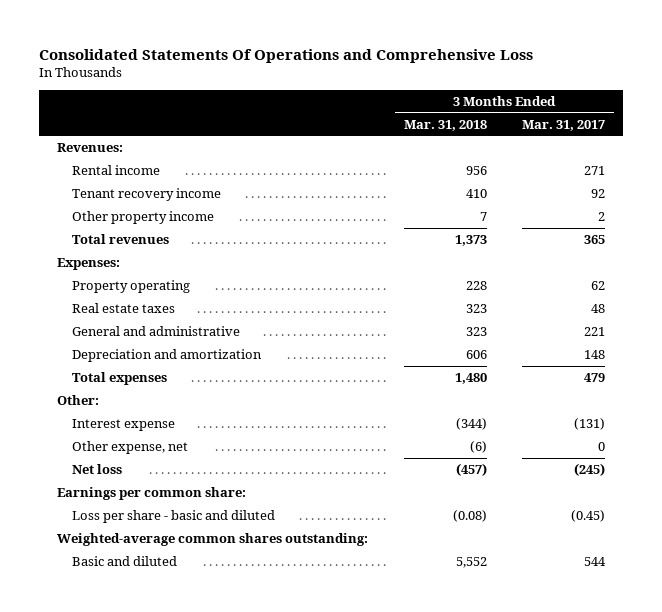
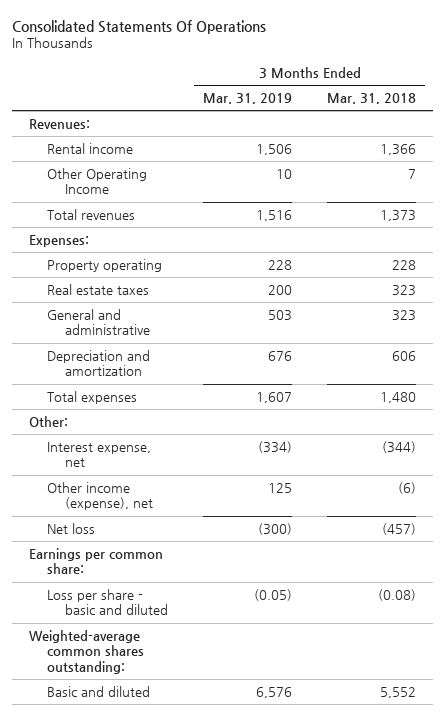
- Consolidated Statements Of Operations and Comprehensive Loss
+ Consolidated Statements Of Operations
- | 3 Months Ended Mar. 31, 2018 | 3 Months Ended Mar. 31, 2017
+ | 3 Months Ended Mar. 31, 2019 | 3 Months Ended Mar. 31, 2018
- Rental income | 956 | 271
- Tenant recovery income | 410 | 92
- Other property income | 7 | 2
+ Rental income | 1,506 | 1,366
+ Other Operating Income | 10 | 7
- Interest expense | (344) | (131)
- Other expense, net | (6) | 0
+ Interest expense, net | (334) | (344)
+ Other income (expense), net | 125 | (6)

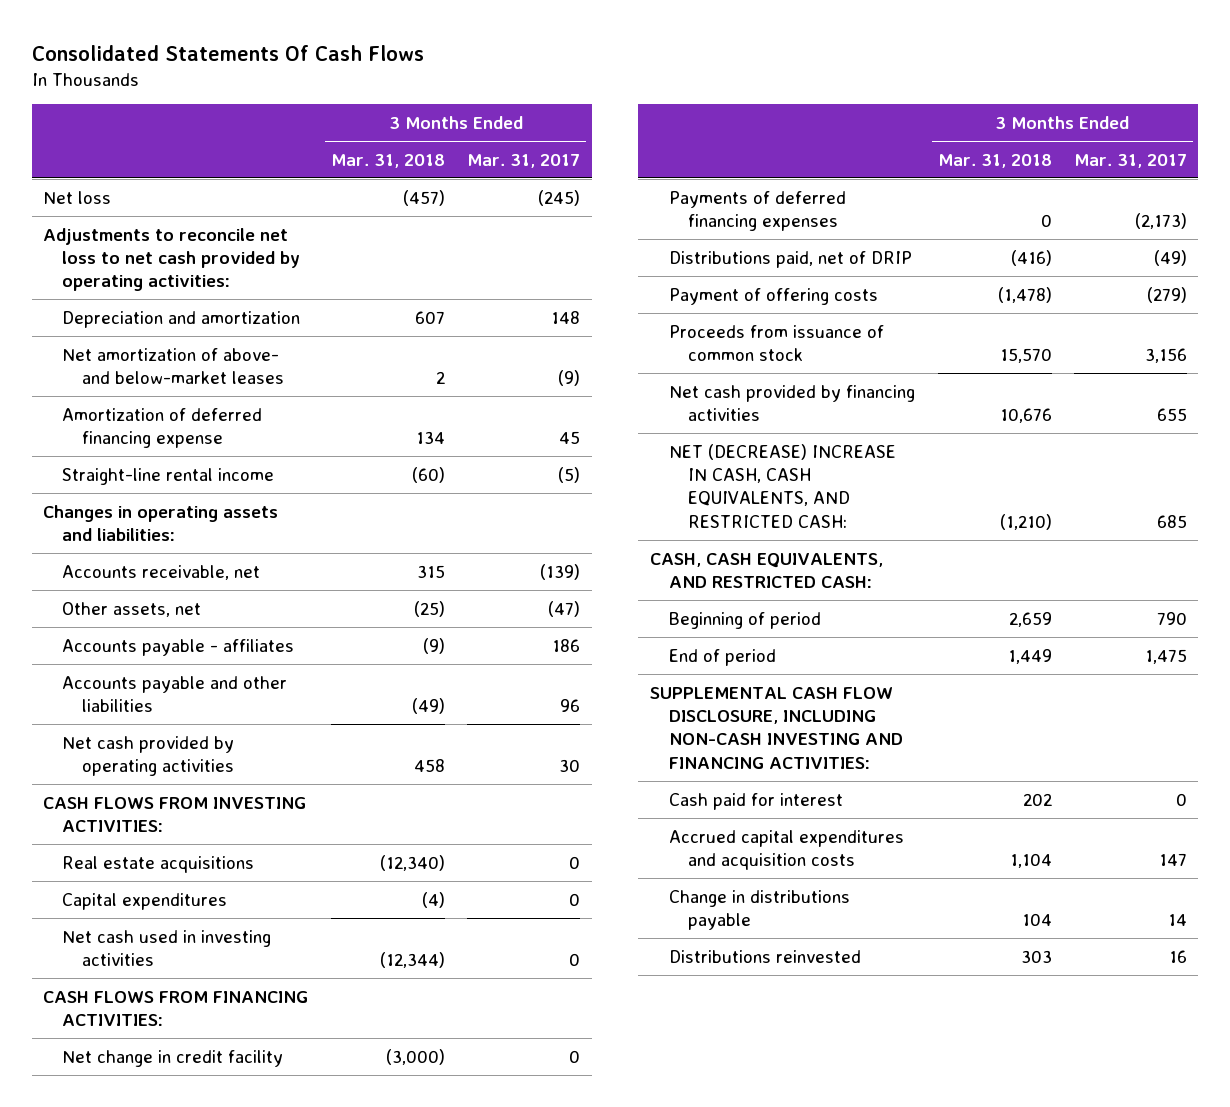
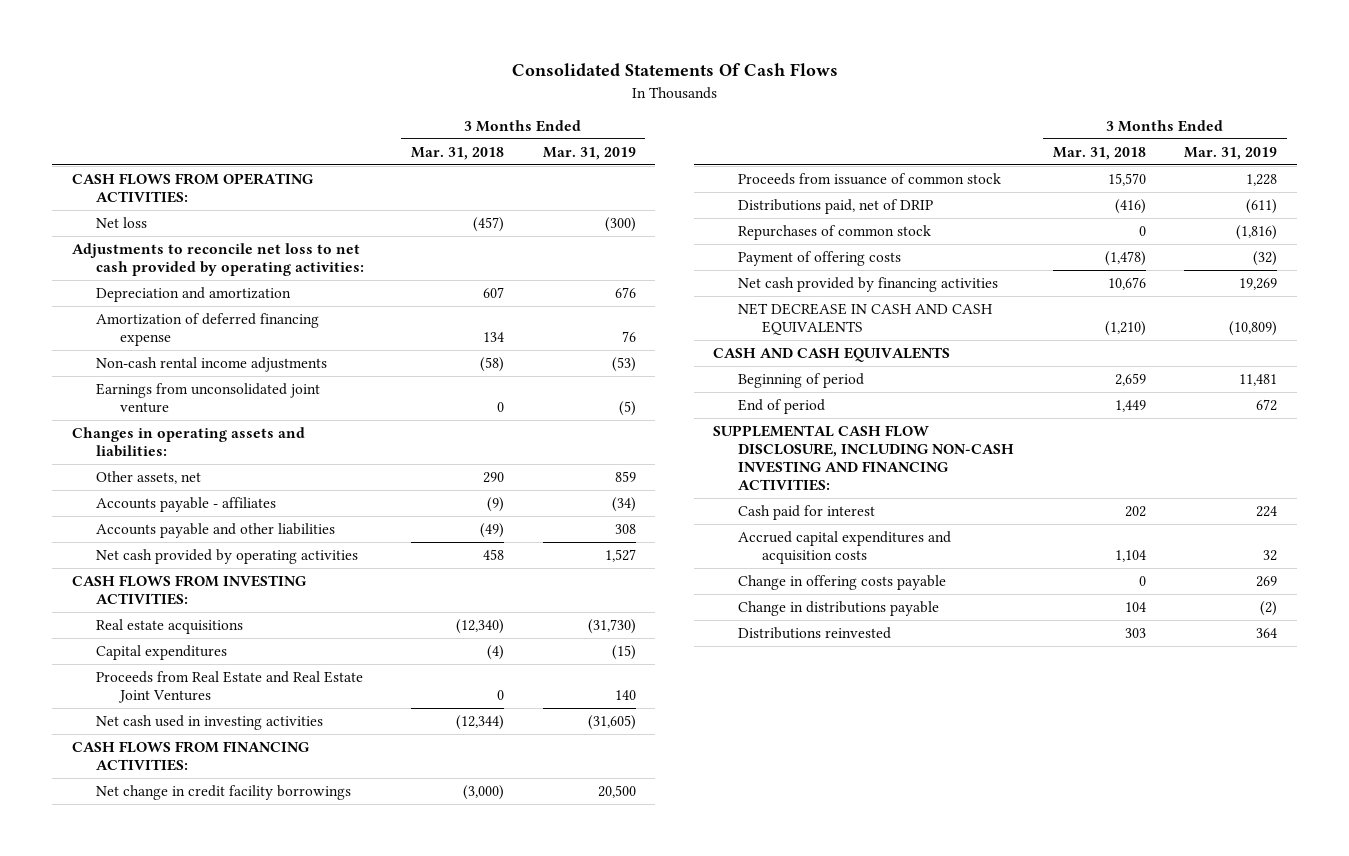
- | 3 Months Ended Mar. 31, 2018 | 3 Months Ended Mar. 31, 2017
+ | 3 Months Ended Mar. 31, 2018 | 3 Months Ended Mar. 31, 2019
+ CASH FLOWS FROM OPERATING ACTIVITIES:
- Net amortization of above- and below-market leases | 2 | (9)
- Straight-line rental income | (60) | (5)
+ Non-cash rental income adjustments | (58) | (53)
+ Earnings from unconsolidated joint venture | 0 | (5)
- Accounts receivable, net | 315 | (139)
- Other assets, net | (25) | (47)
+ Other assets, net | 290 | 859
+ Proceeds from Real Estate and Real Estate Joint Ventures | 0 | 140
- Net change in credit facility | (3,000) | 0
- Payments of deferred financing expenses | 0 | (2,173)
+ Net change in credit facility borrowings | (3,000) | 20,500
moved up: Proceeds from issuance of common stock | 15,570 | 1,228
+ Repurchases of common stock | 0 | (1,816)
- NET (DECREASE) INCREASE IN CASH, CASH EQUIVALENTS, AND RESTRICTED CASH: | (1,210) | 685
- CASH, CASH EQUIVALENTS, AND RESTRICTED CASH:
+ NET DECREASE IN CASH AND CASH EQUIVALENTS | (1,210) | (10,809)
+ CASH AND CASH EQUIVALENTS
+ Change in offering costs payable | 0 | 269

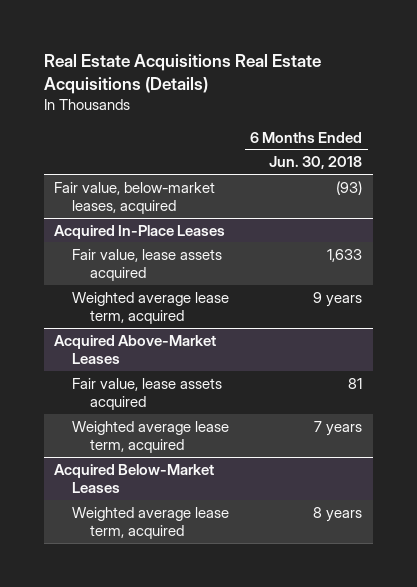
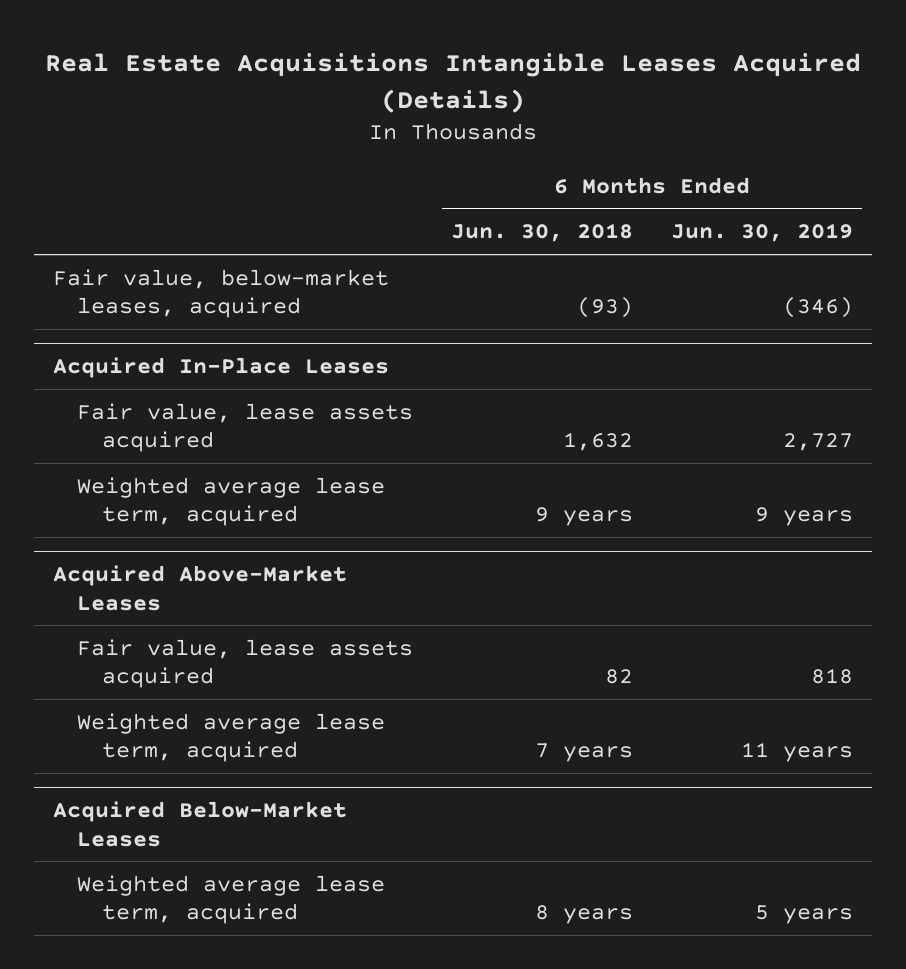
- Real Estate Acquisitions Real Estate Acquisitions (Details)
+ Real Estate Acquisitions Intangible Leases Acquired (Details)
- | 6 Months Ended Jun. 30, 2018
+ | 6 Months Ended Jun. 30, 2018 | 6 Months Ended Jun. 30, 2019
@ Acquired In-Place Leases
- Fair value, lease assets acquired | 1,633
+ Fair value, lease assets acquired | 1,632 | 2,727
@ Acquired Above-Market Leases
- Fair value, lease assets acquired | 81
+ Fair value, lease assets acquired | 82 | 818

